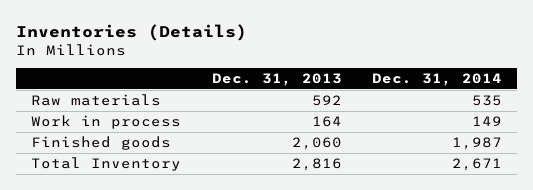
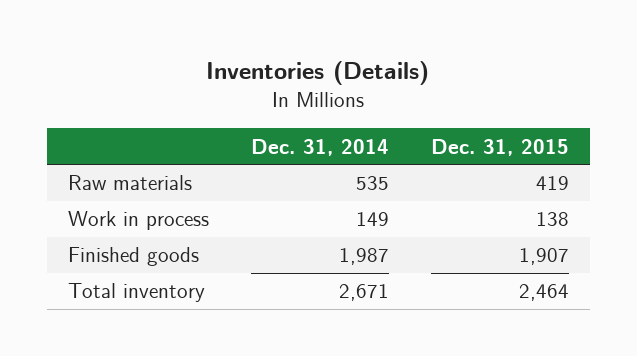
- | Dec. 31, 2013 | Dec. 31, 2014
+ | Dec. 31, 2014 | Dec. 31, 2015
- Total Inventory | 2,816 | 2,671
+ Total inventory | 2,671 | 2,464

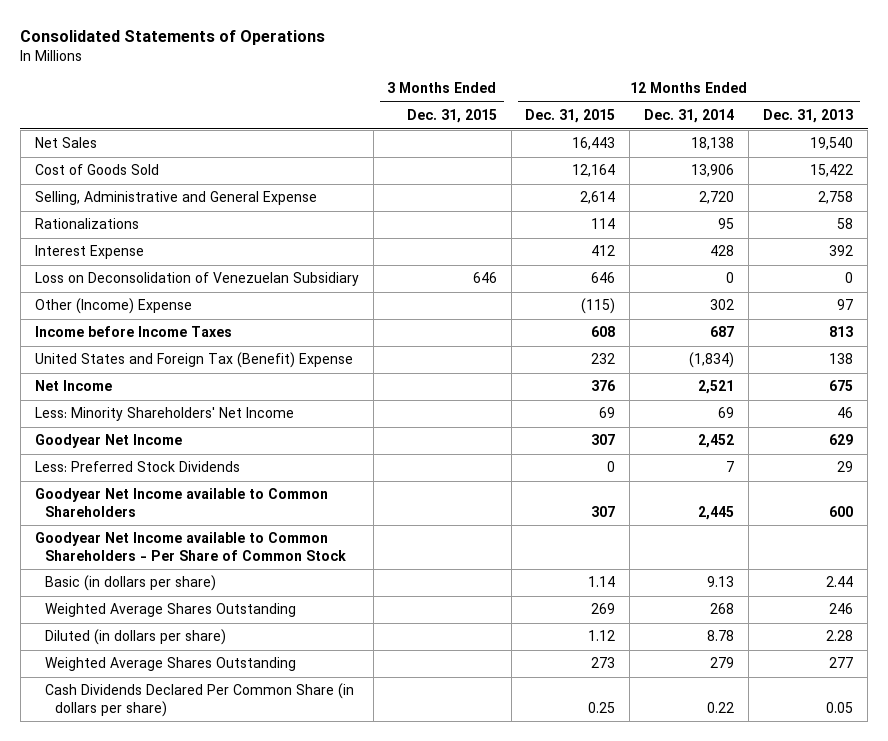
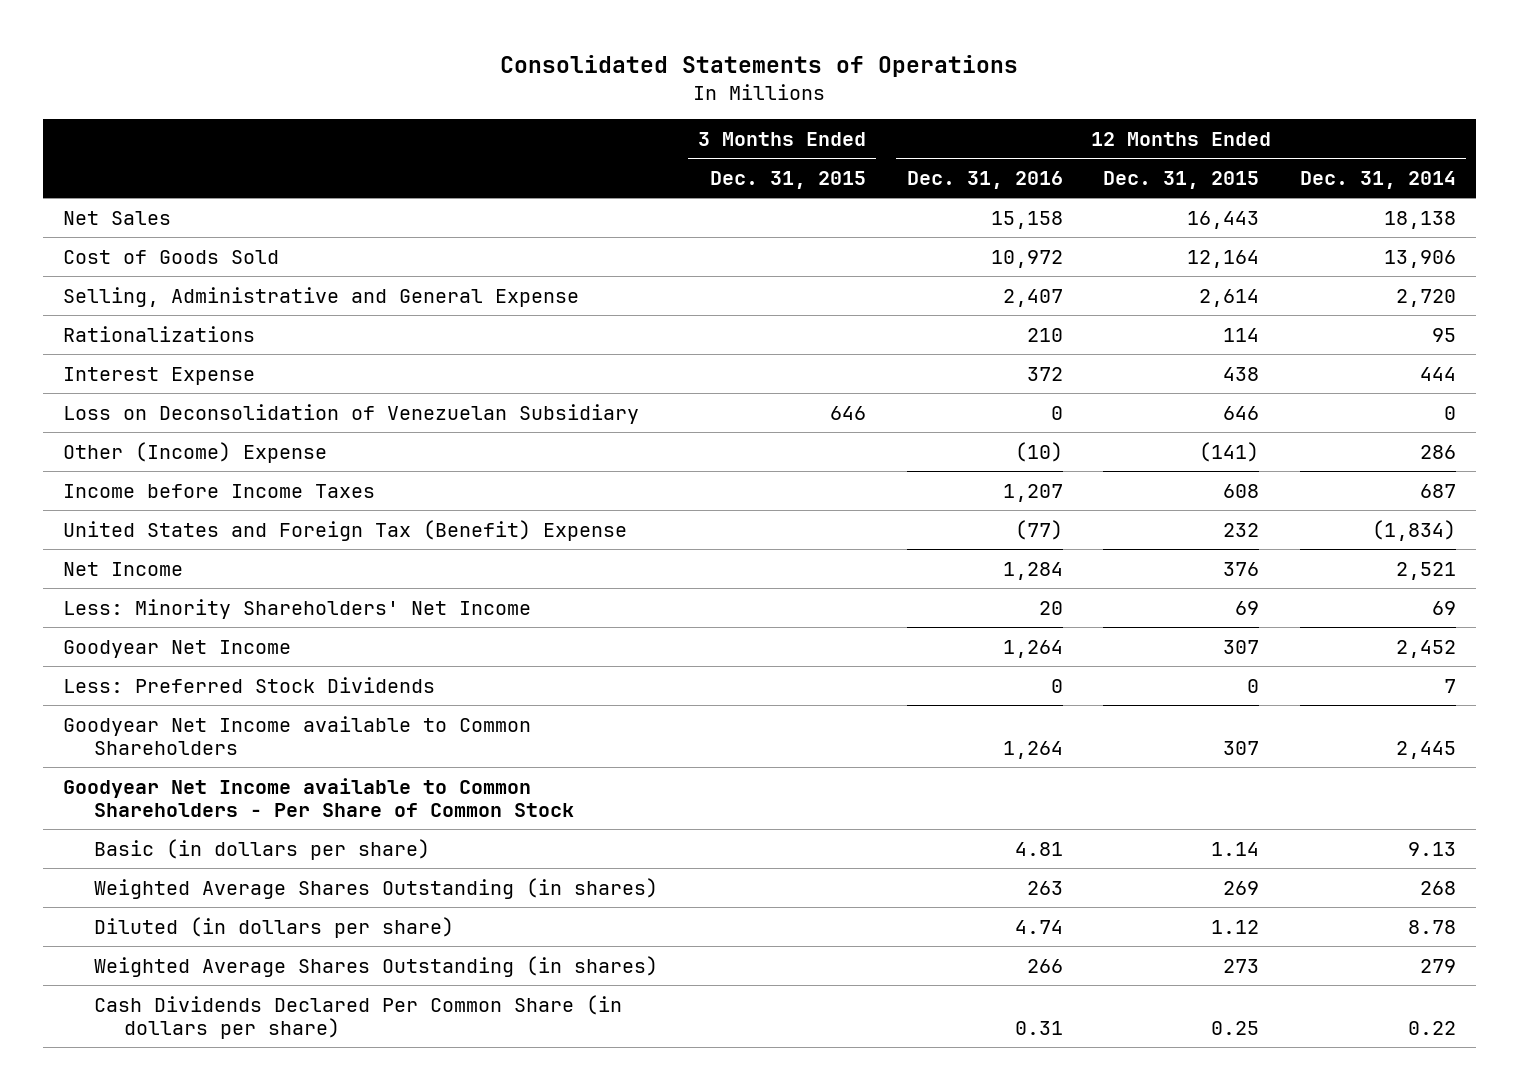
- | 3 Months Ended Dec. 31, 2015 | 12 Months Ended Dec. 31, 2015 | 12 Months Ended Dec. 31, 2014 | 12 Months Ended Dec. 31, 2013
+ | 3 Months Ended Dec. 31, 2015 | 12 Months Ended Dec. 31, 2016 | 12 Months Ended Dec. 31, 2015 | 12 Months Ended Dec. 31, 2014
- Interest Expense | | 412 | 428 | 392
+ Interest Expense | | 372 | 438 | 444
- Other (Income) Expense | | (115) | 302 | 97
+ Other (Income) Expense | | (10) | (141) | 286
- Weighted Average Shares Outstanding | | 269 | 268 | 246
+ Weighted Average Shares Outstanding (in shares) | | 263 | 269 | 268
- Weighted Average Shares Outstanding | | 273 | 279 | 277
+ Weighted Average Shares Outstanding (in shares) | | 266 | 273 | 279

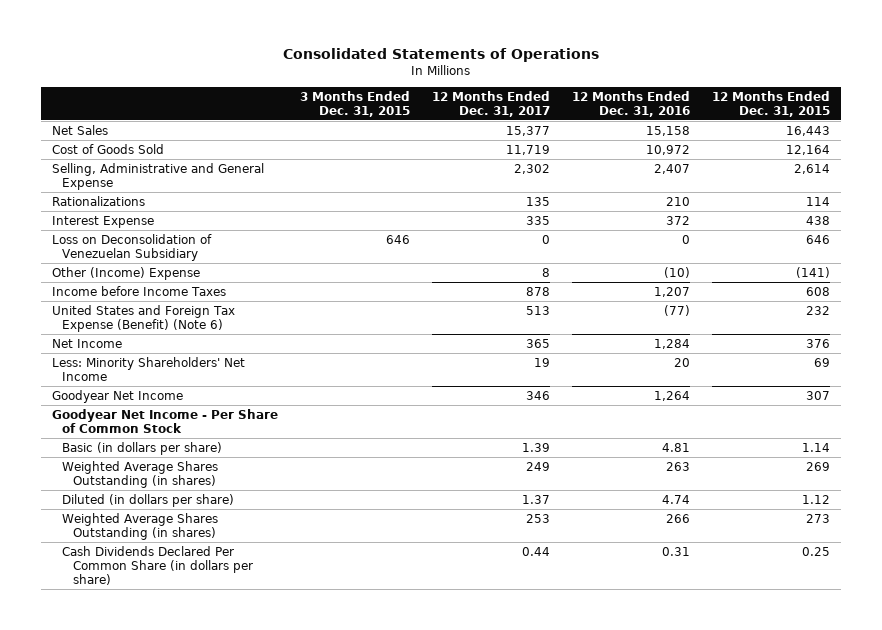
- | 3 Months Ended Dec. 31, 2015 | 12 Months Ended Dec. 31, 2016 | 12 Months Ended Dec. 31, 2015 | 12 Months Ended Dec. 31, 2014
+ | 3 Months Ended Dec. 31, 2015 | 12 Months Ended Dec. 31, 2017 | 12 Months Ended Dec. 31, 2016 | 12 Months Ended Dec. 31, 2015
- United States and Foreign Tax (Benefit) Expense | | (77) | 232 | (1,834)
+ United States and Foreign Tax Expense (Benefit) (Note 6) | | 513 | (77) | 232
- Less: Preferred Stock Dividends | | 0 | 0 | 7
- Goodyear Net Income available to Common Shareholders | | 1,264 | 307 | 2,445
- Goodyear Net Income available to Common Shareholders - Per Share of Common Stock
+ Goodyear Net Income - Per Share of Common Stock

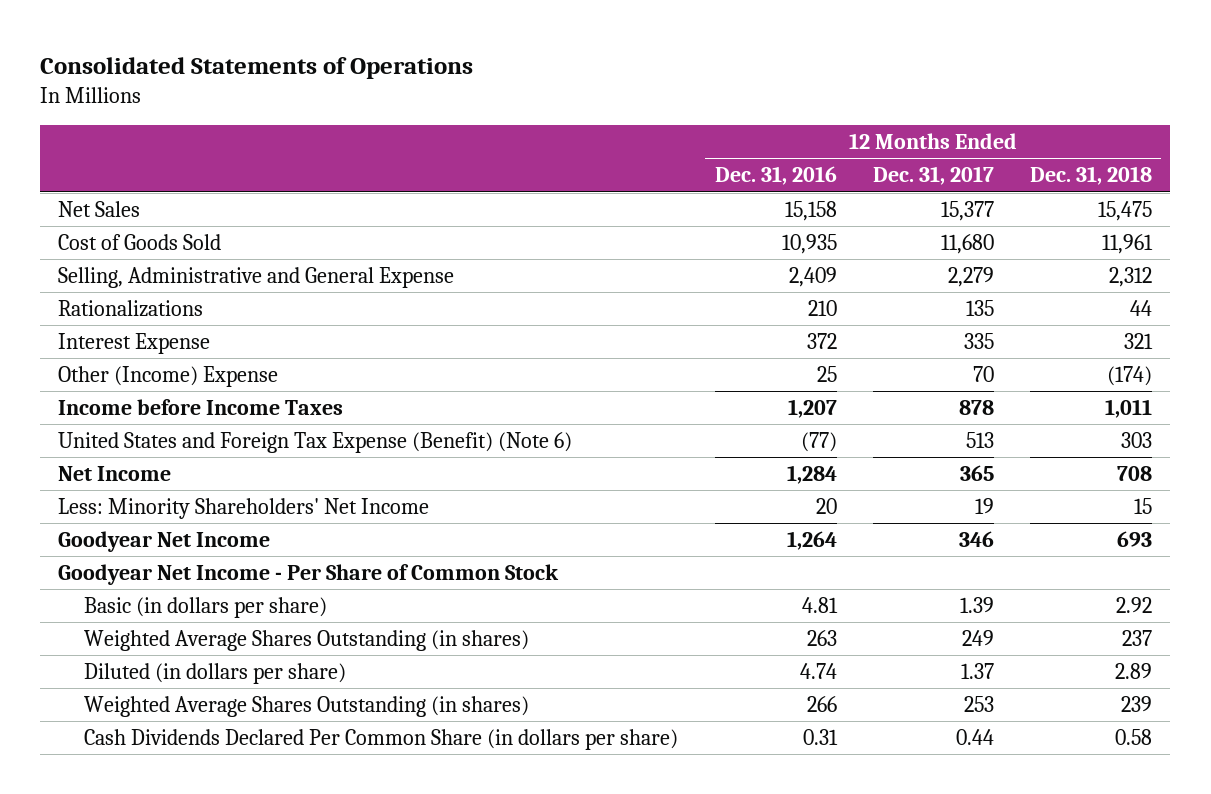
- | 3 Months Ended Dec. 31, 2015 | 12 Months Ended Dec. 31, 2017 | 12 Months Ended Dec. 31, 2016 | 12 Months Ended Dec. 31, 2015
+ | 12 Months Ended Dec. 31, 2016 | 12 Months Ended Dec. 31, 2017 | 12 Months Ended Dec. 31, 2018
- Cost of Goods Sold | | 11,719 | 10,972 | 12,164
- Selling, Administrative and General Expense | | 2,302 | 2,407 | 2,614
+ Cost of Goods Sold | 10,935 | 11,680 | 11,961
+ Selling, Administrative and General Expense | 2,409 | 2,279 | 2,312
- Loss on Deconsolidation of Venezuelan Subsidiary | 646 | 0 | 0 | 646
- Other (Income) Expense | | 8 | (10) | (141)
+ Other (Income) Expense | 25 | 70 | (174)

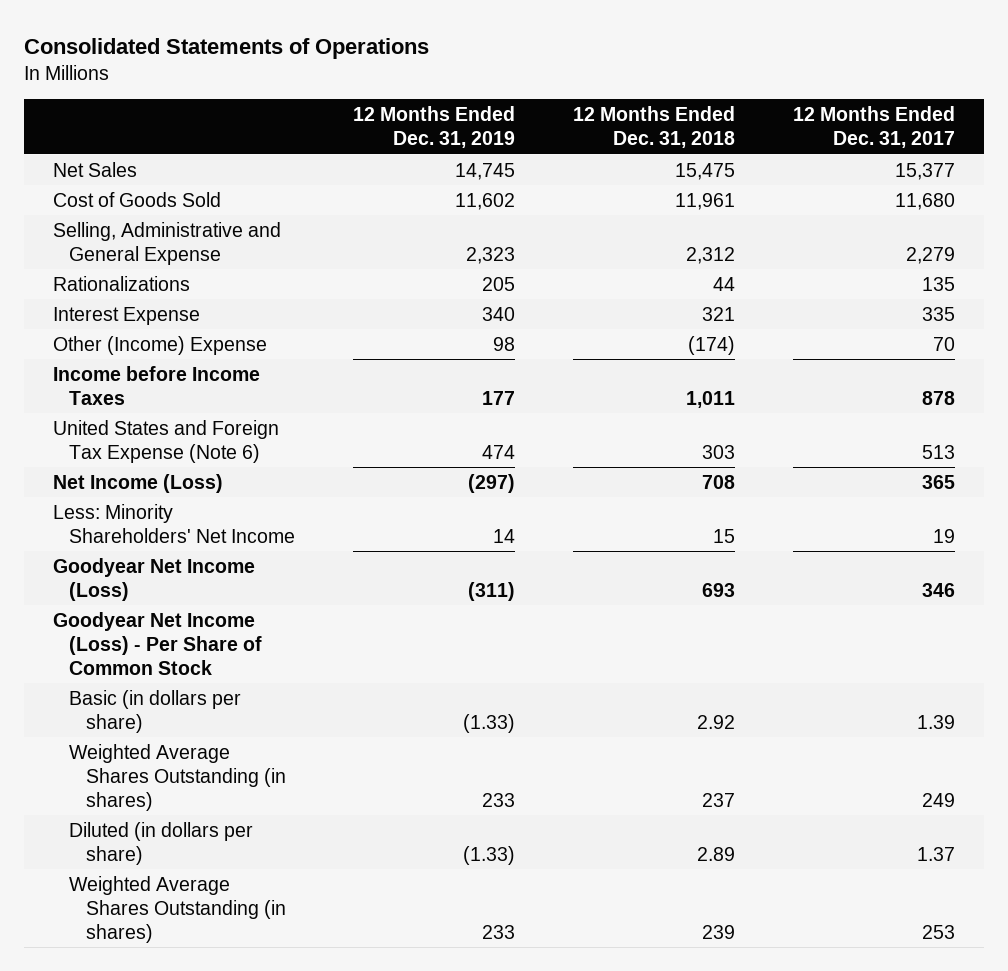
- | 12 Months Ended Dec. 31, 2016 | 12 Months Ended Dec. 31, 2017 | 12 Months Ended Dec. 31, 2018
+ | 12 Months Ended Dec. 31, 2019 | 12 Months Ended Dec. 31, 2018 | 12 Months Ended Dec. 31, 2017
- United States and Foreign Tax Expense (Benefit) (Note 6) | (77) | 513 | 303
- Net Income | 1,284 | 365 | 708
+ United States and Foreign Tax Expense (Note 6) | 474 | 303 | 513
+ Net Income (Loss) | (297) | 708 | 365
- Goodyear Net Income | 1,264 | 346 | 693
- Goodyear Net Income - Per Share of Common Stock
+ Goodyear Net Income (Loss) | (311) | 693 | 346
+ Goodyear Net Income (Loss) - Per Share of Common Stock
- Cash Dividends Declared Per Common Share (in dollars per share) | 0.31 | 0.44 | 0.58

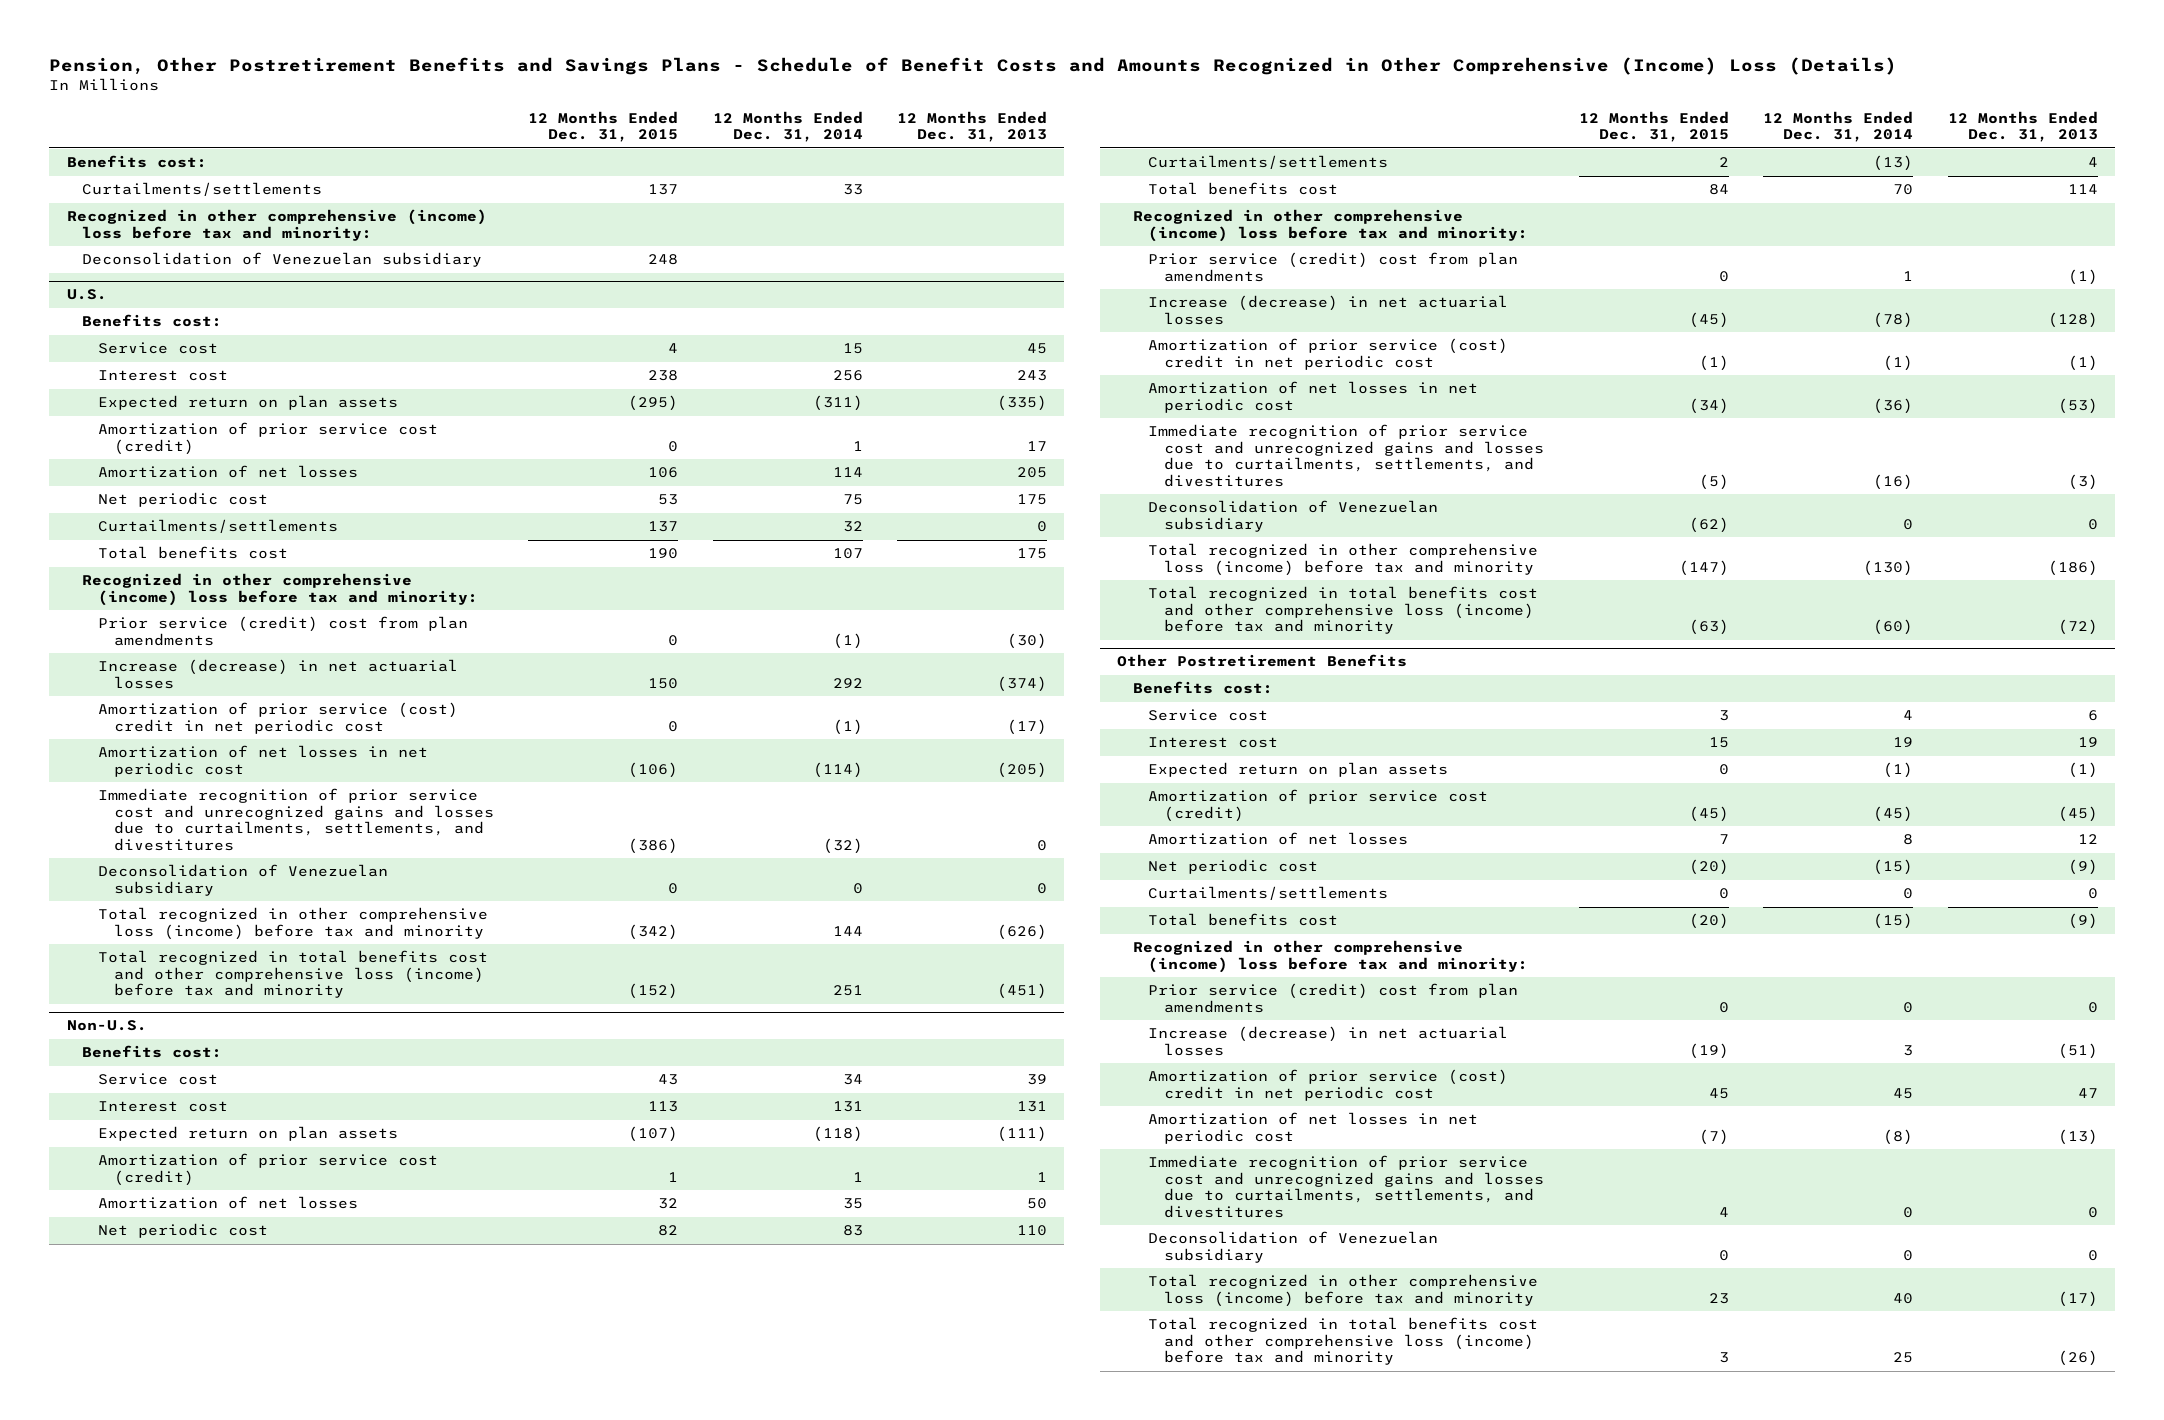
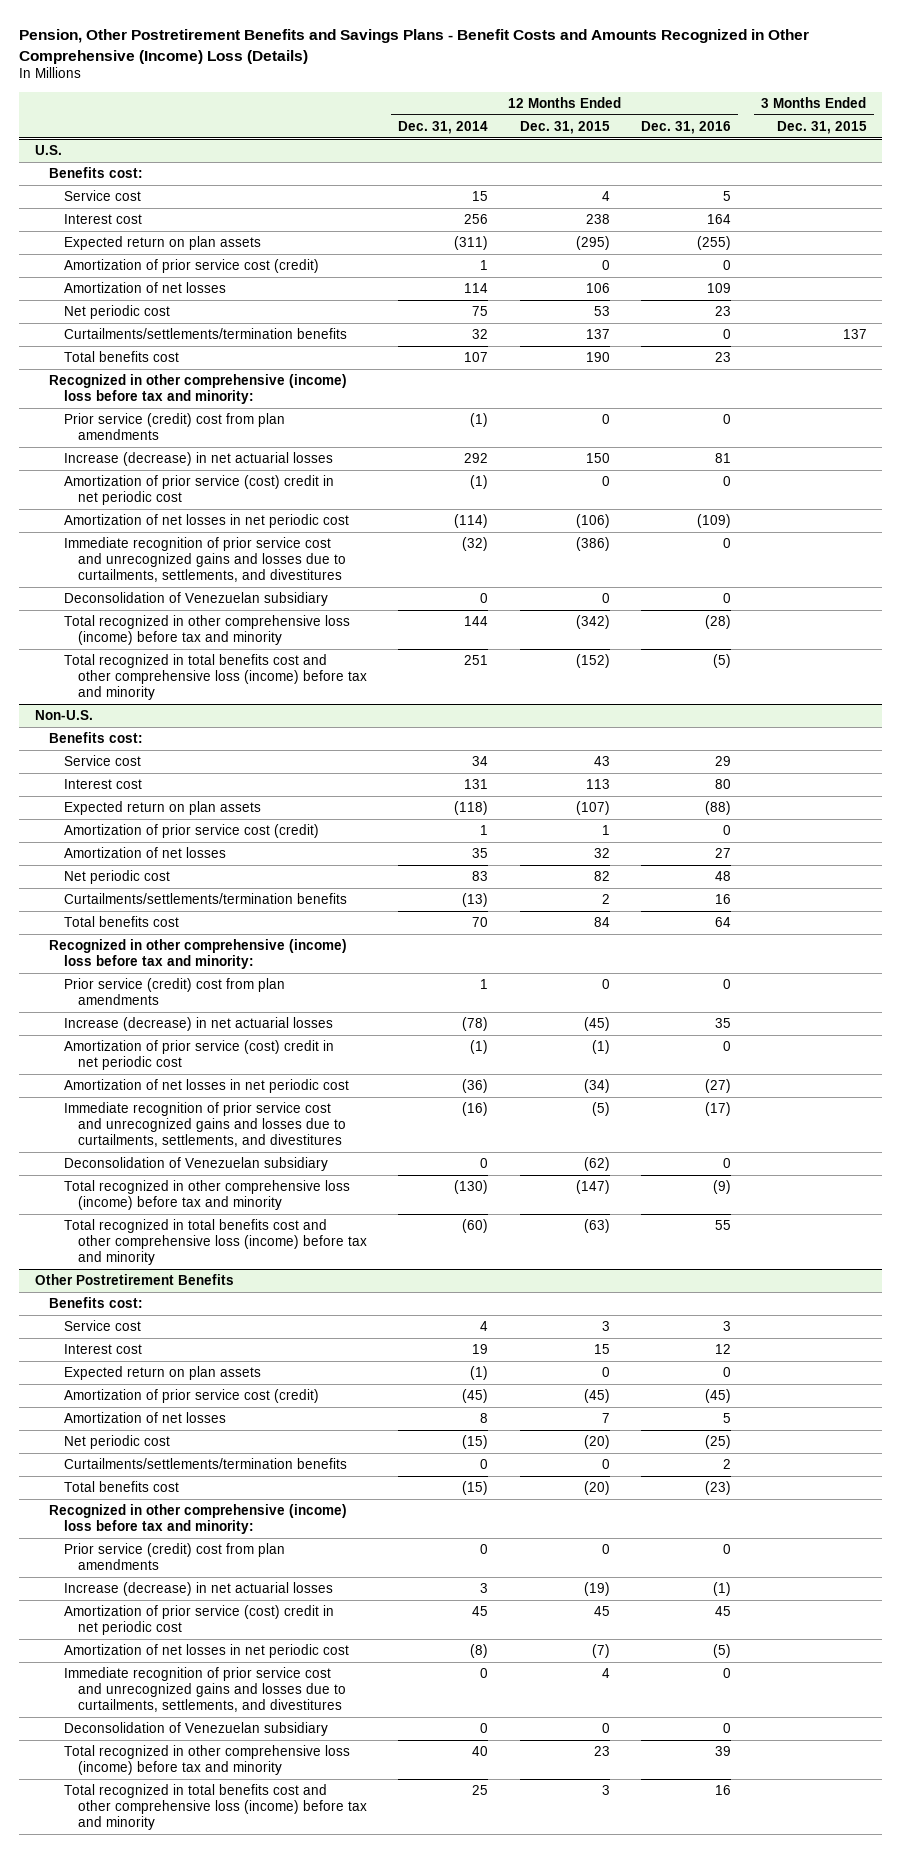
- Pension, Other Postretirement Benefits and Savings Plans - Schedule of Benefit Costs and Amounts Recognized in Other Comprehensive (Income) Loss (Details)
+ Pension, Other Postretirement Benefits and Savings Plans - Benefit Costs and Amounts Recognized in Other Comprehensive (Income) Loss (Details)
- | 12 Months Ended Dec. 31, 2015 | 12 Months Ended Dec. 31, 2014 | 12 Months Ended Dec. 31, 2013
+ | 12 Months Ended Dec. 31, 2014 | 12 Months Ended Dec. 31, 2015 | 12 Months Ended Dec. 31, 2016 | 3 Months Ended Dec. 31, 2015
- Benefits cost:
- Curtailments/settlements | 137 | 33 |
- Recognized in other comprehensive (income) loss before tax and minority:
- Deconsolidation of Venezuelan subsidiary | 248 | |
@ U.S.
- Curtailments/settlements | 137 | 32 | 0
+ Curtailments/settlements/termination benefits | 32 | 137 | 0 | 137
@ Non-U.S.
- Curtailments/settlements | 2 | (13) | 4
+ Curtailments/settlements/termination benefits | (13) | 2 | 16 |
@ Other Postretirement Benefits
- Curtailments/settlements | 0 | 0 | 0
+ Curtailments/settlements/termination benefits | 0 | 0 | 2 |

